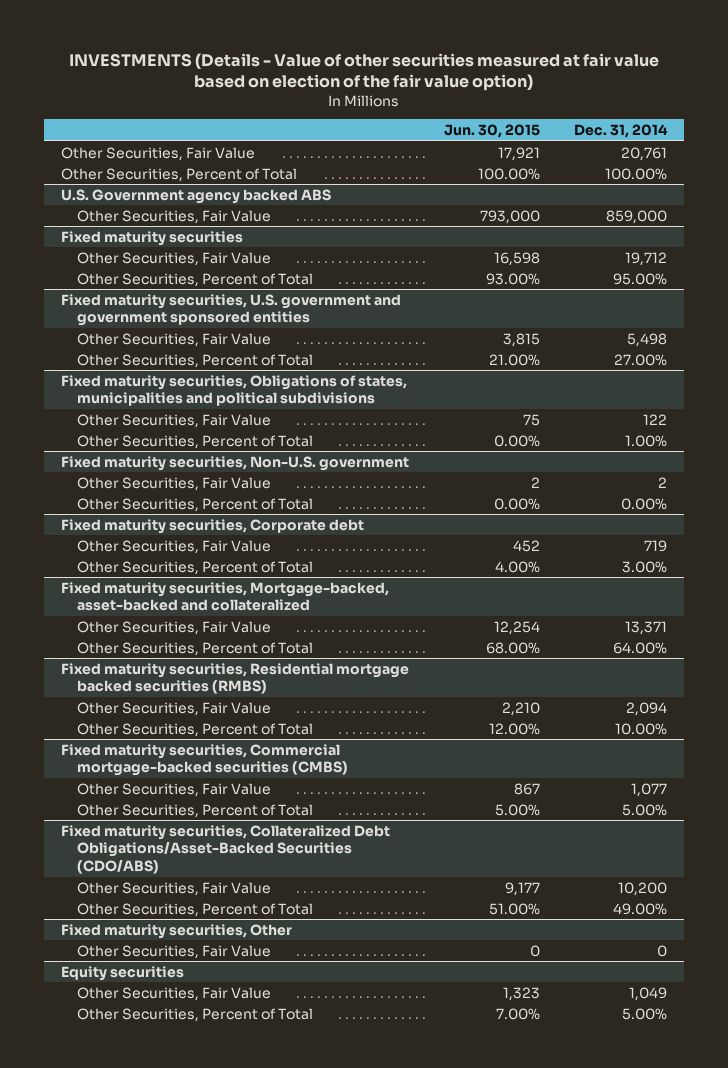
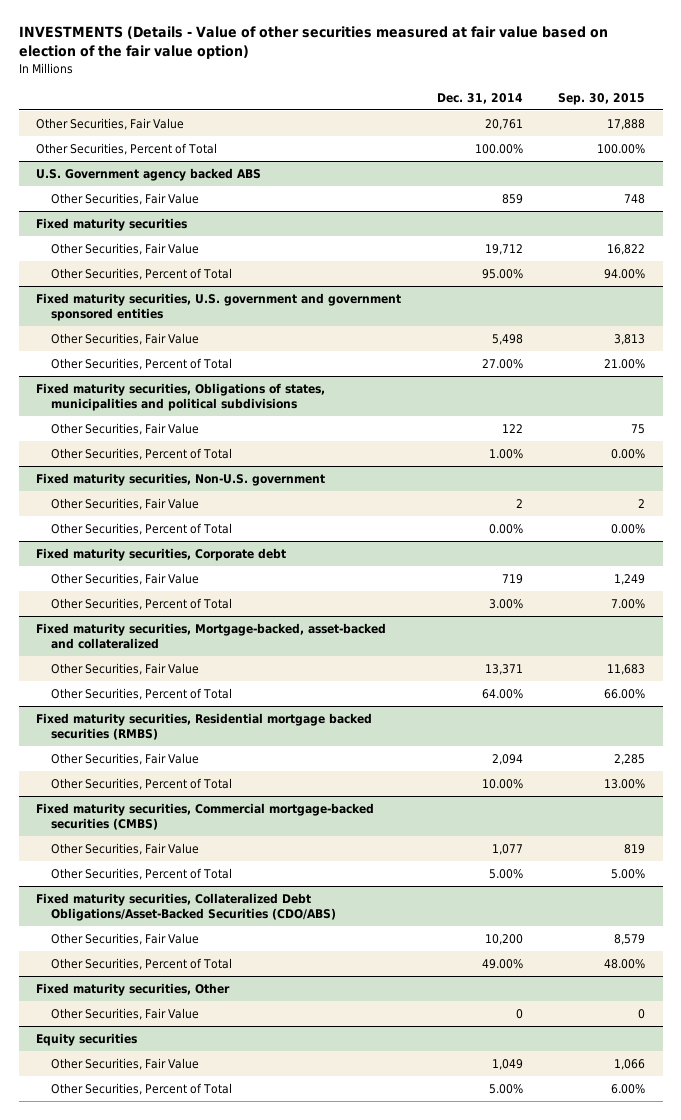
- | Jun. 30, 2015 | Dec. 31, 2014
+ | Dec. 31, 2014 | Sep. 30, 2015
@ U.S. Government agency backed ABS
- Other Securities, Fair Value | 793,000 | 859,000
+ Other Securities, Fair Value | 859 | 748

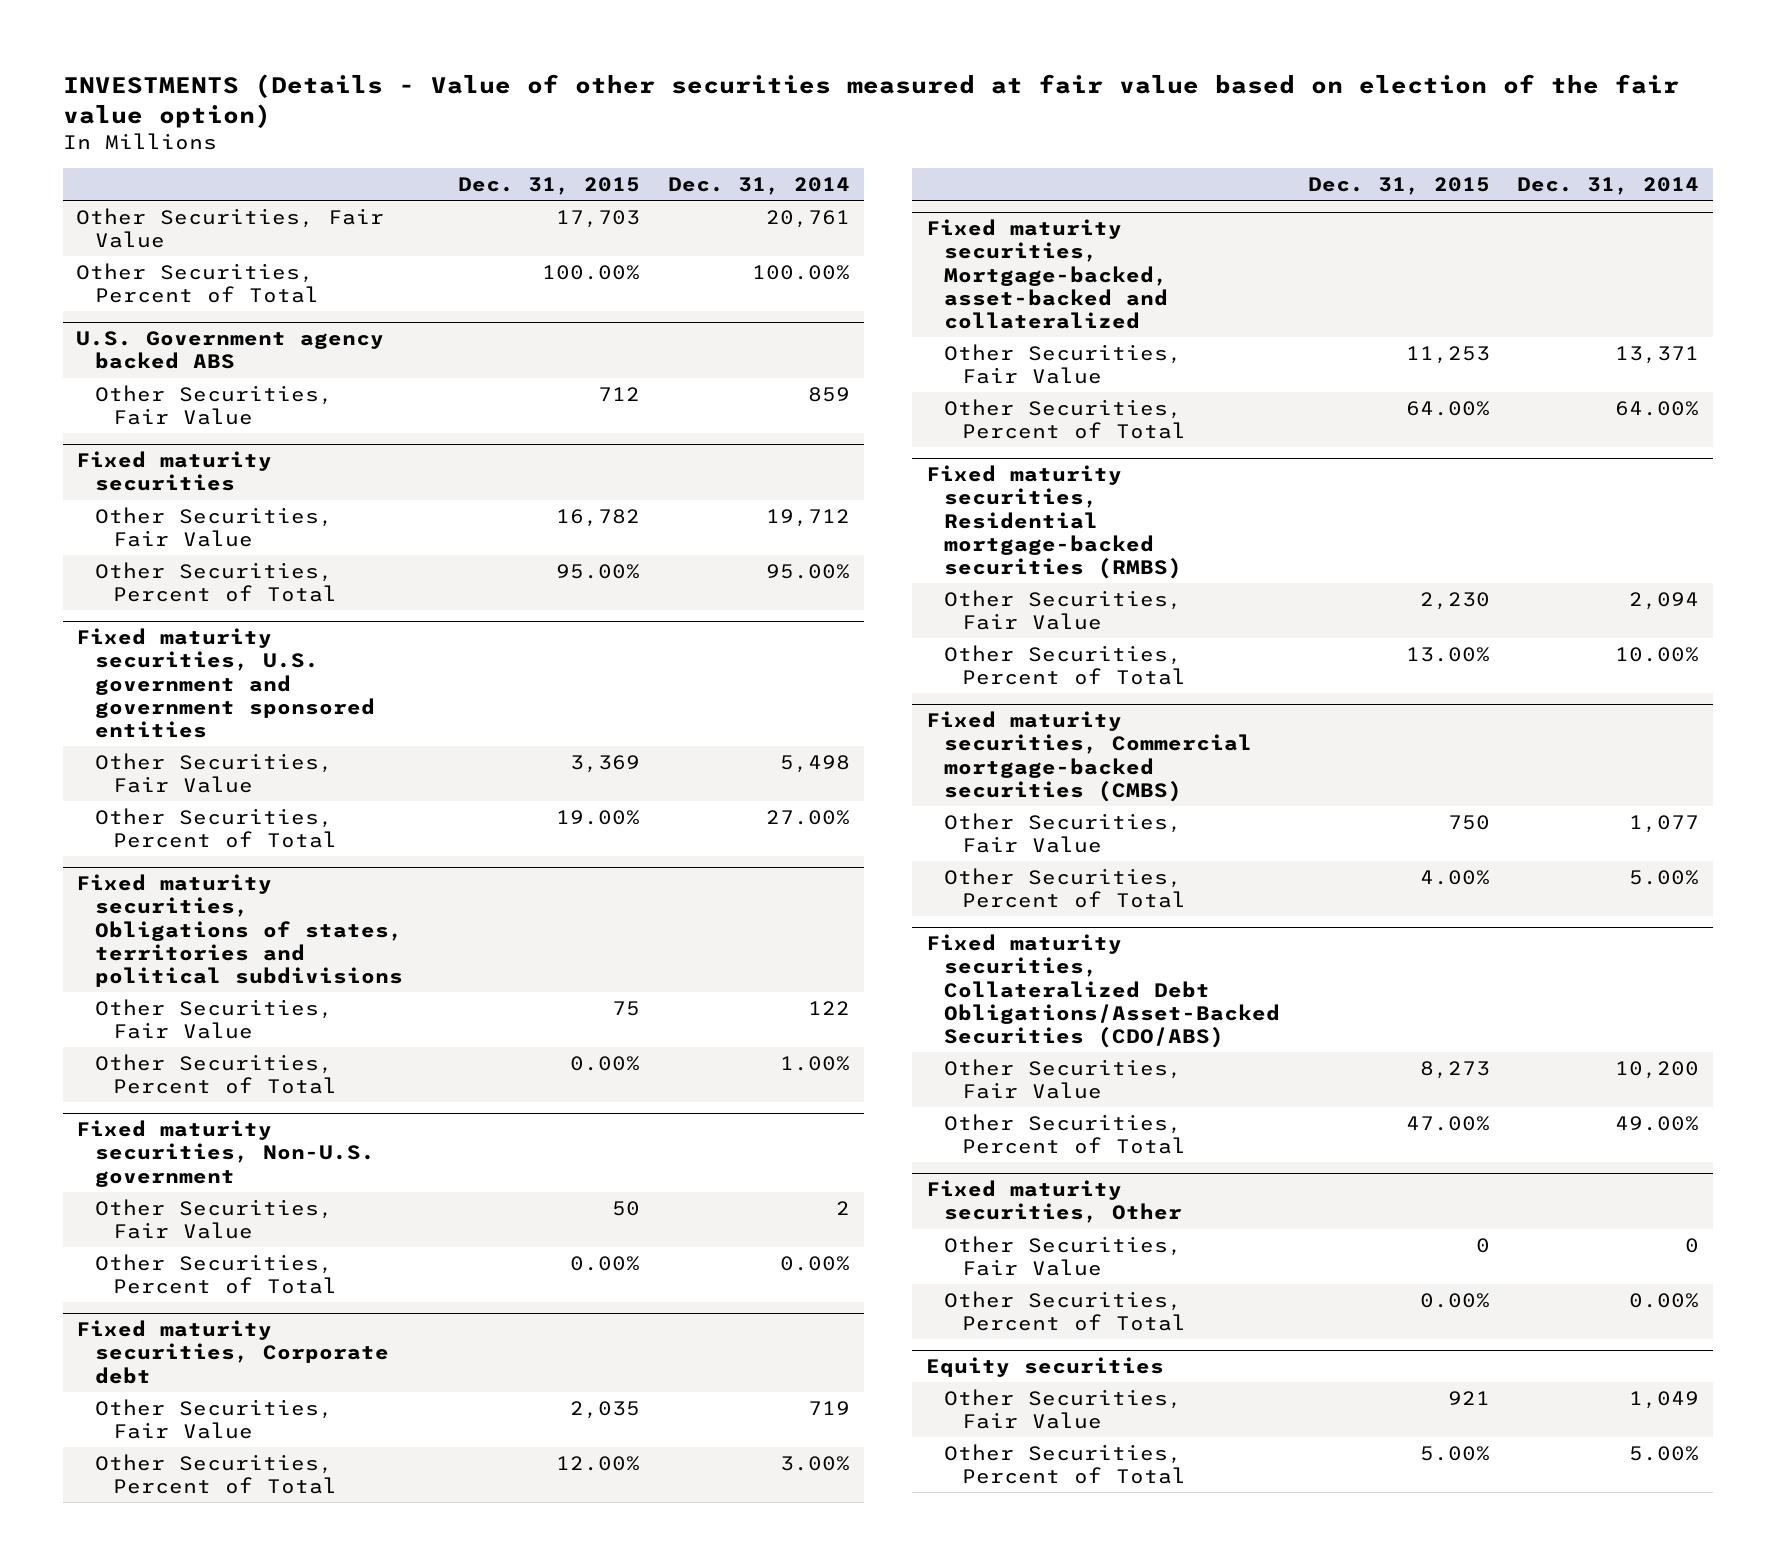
- | Dec. 31, 2014 | Sep. 30, 2015
+ | Dec. 31, 2015 | Dec. 31, 2014
- Fixed maturity securities, Obligations of states, municipalities and political subdivisions
+ Fixed maturity securities, Obligations of states, territories and political subdivisions
- Fixed maturity securities, Residential mortgage backed securities (RMBS)
+ Fixed maturity securities, Residential mortgage-backed securities (RMBS)
@ Fixed maturity securities, Other
+ Other Securities, Percent of Total | 0.00% | 0.00%

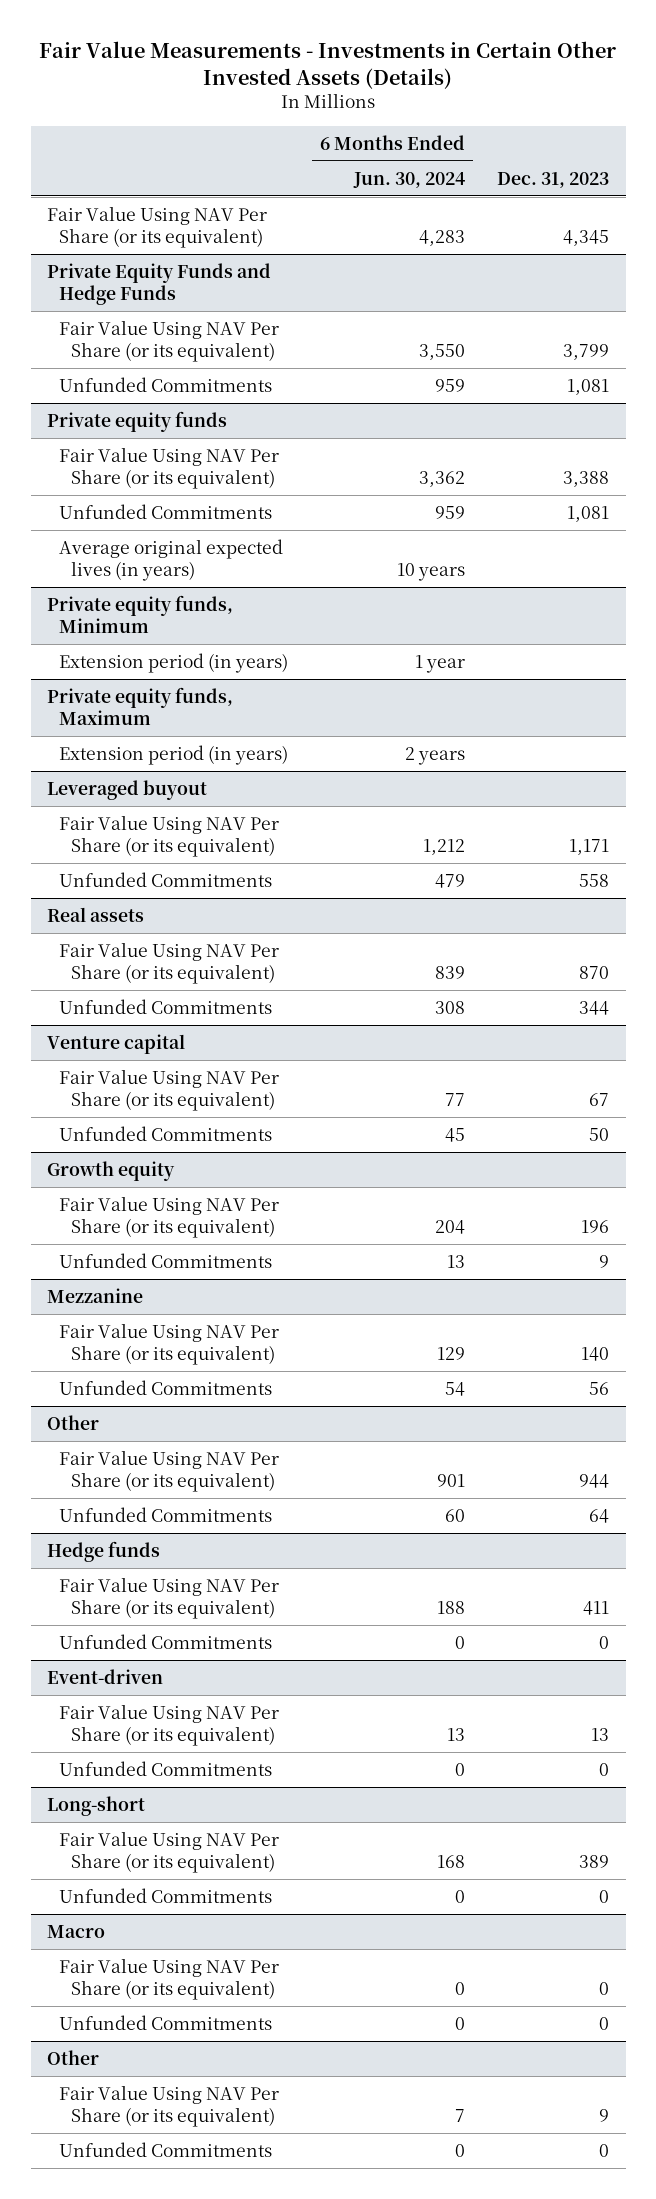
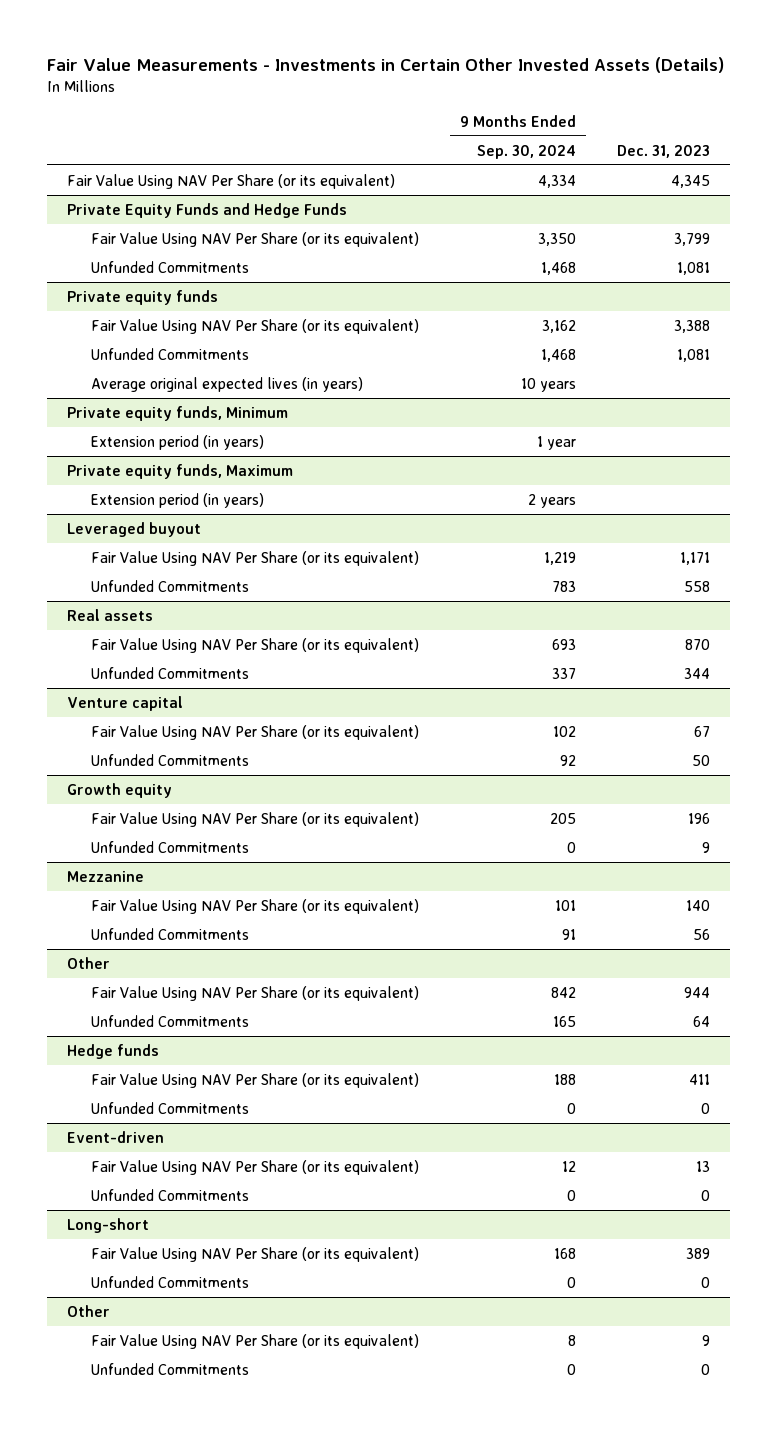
- | 6 Months Ended Jun. 30, 2024 | Dec. 31, 2023
+ | 9 Months Ended Sep. 30, 2024 | Dec. 31, 2023
- Macro
- Fair Value Using NAV Per Share (or its equivalent) | 0 | 0
- Unfunded Commitments | 0 | 0

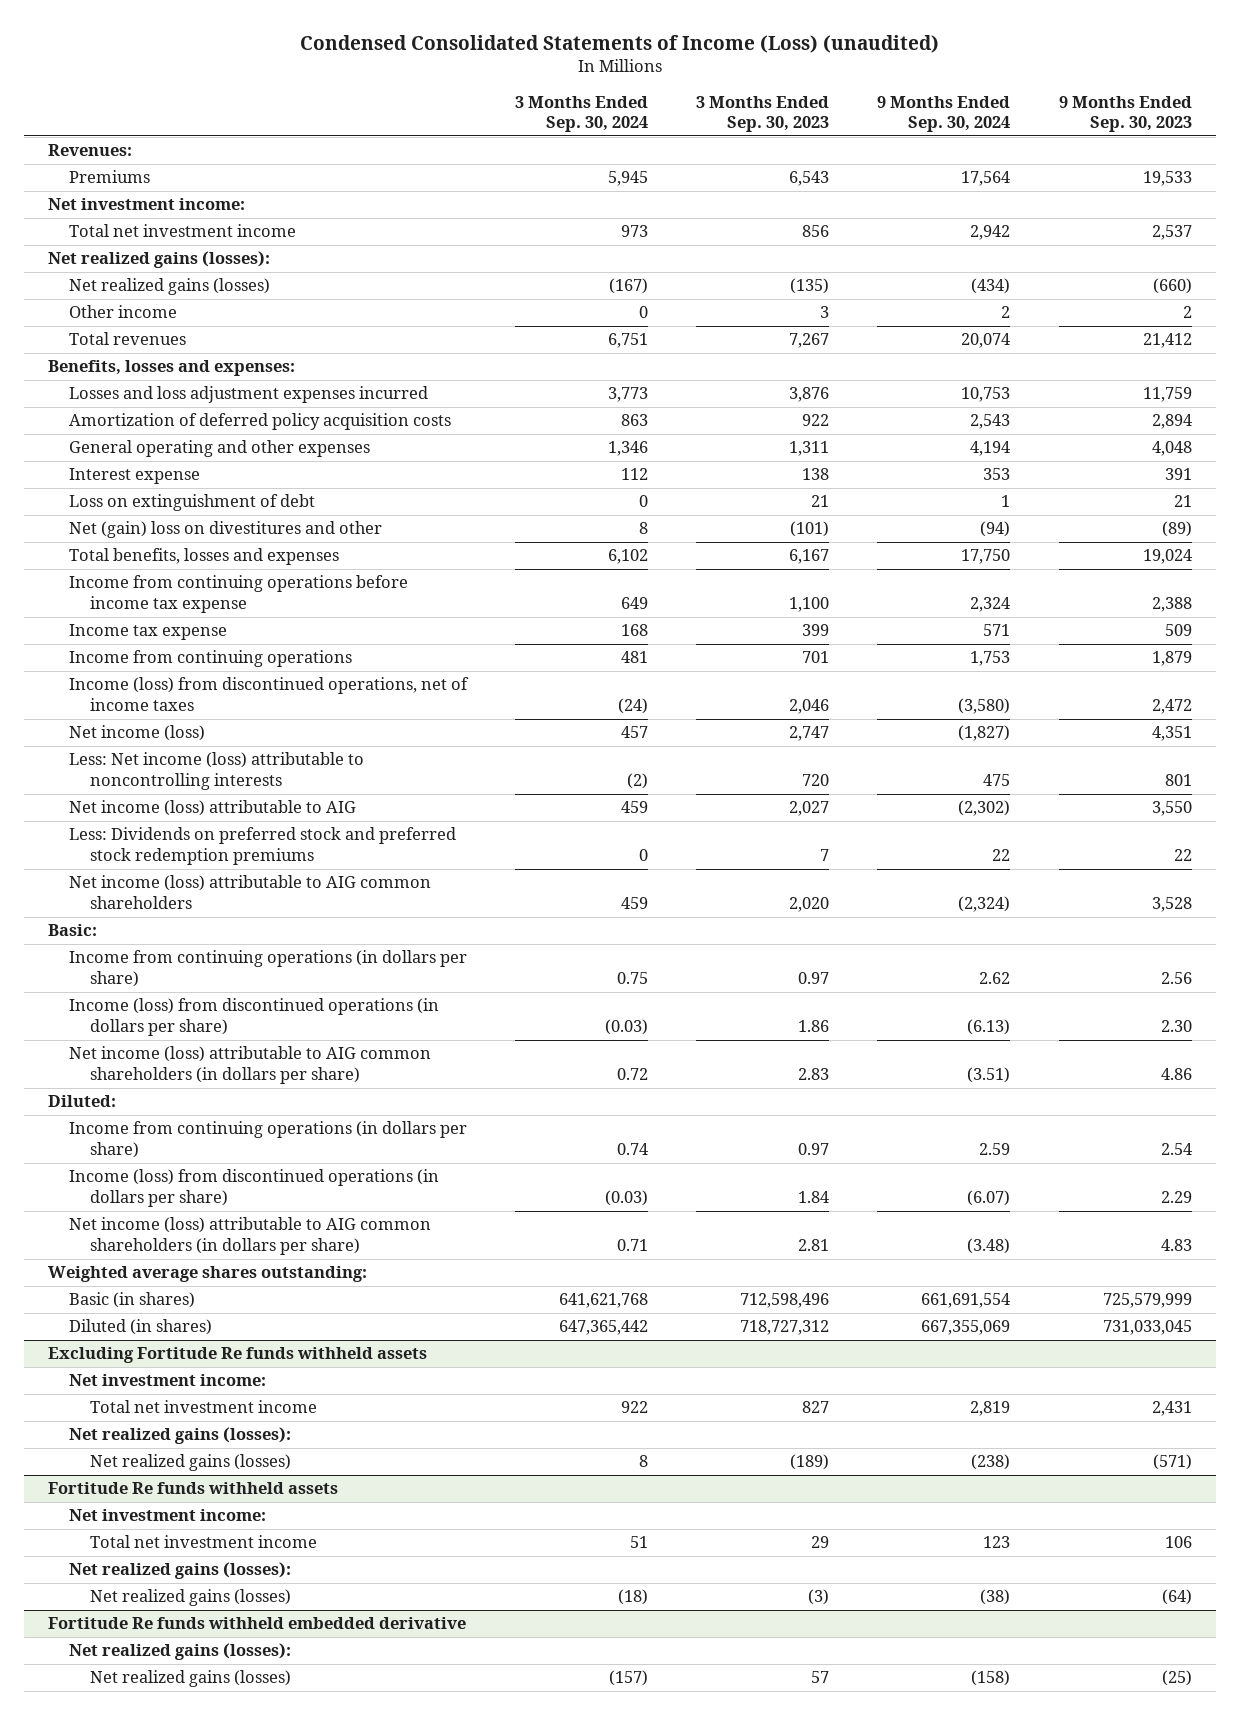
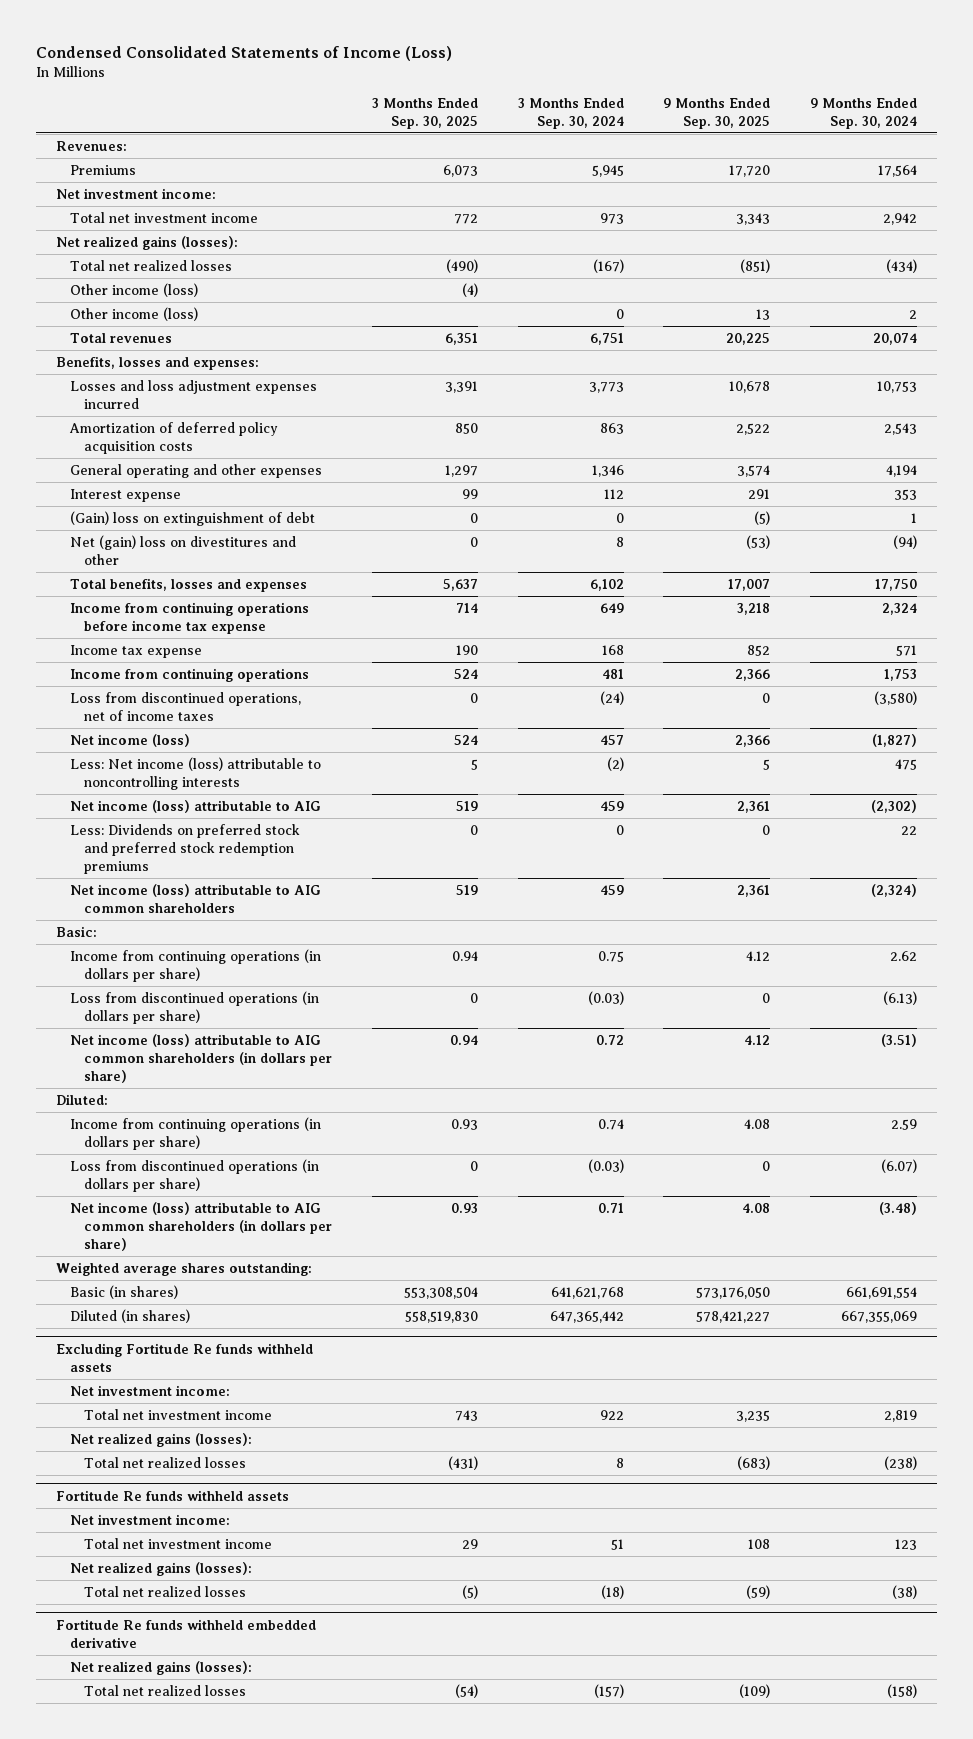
- Condensed Consolidated Statements of Income (Loss) (unaudited)
+ Condensed Consolidated Statements of Income (Loss)
- | 3 Months Ended Sep. 30, 2024 | 3 Months Ended Sep. 30, 2023 | 9 Months Ended Sep. 30, 2024 | 9 Months Ended Sep. 30, 2023
+ | 3 Months Ended Sep. 30, 2025 | 3 Months Ended Sep. 30, 2024 | 9 Months Ended Sep. 30, 2025 | 9 Months Ended Sep. 30, 2024
- Net realized gains (losses) | (167) | (135) | (434) | (660)
- Other income | 0 | 3 | 2 | 2
+ Total net realized losses | (490) | (167) | (851) | (434)
+ Other income (loss) | (4) | | |
+ Other income (loss) | | 0 | 13 | 2
- Loss on extinguishment of debt | 0 | 21 | 1 | 21
+ (Gain) loss on extinguishment of debt | 0 | 0 | (5) | 1
- Income (loss) from discontinued operations, net of income taxes | (24) | 2,046 | (3,580) | 2,472
+ Loss from discontinued operations, net of income taxes | 0 | (24) | 0 | (3,580)
- Income (loss) from discontinued operations (in dollars per share) | (0.03) | 1.86 | (6.13) | 2.30
+ Loss from discontinued operations (in dollars per share) | 0 | (0.03) | 0 | (6.13)
- Income (loss) from discontinued operations (in dollars per share) | (0.03) | 1.84 | (6.07) | 2.29
+ Loss from discontinued operations (in dollars per share) | 0 | (0.03) | 0 | (6.07)
@ Excluding Fortitude Re funds withheld assets
- Net realized gains (losses) | 8 | (189) | (238) | (571)
+ Total net realized losses | (431) | 8 | (683) | (238)
@ Fortitude Re funds withheld assets
- Net realized gains (losses) | (18) | (3) | (38) | (64)
+ Total net realized losses | (5) | (18) | (59) | (38)
@ Fortitude Re funds withheld embedded derivative
- Net realized gains (losses) | (157) | 57 | (158) | (25)
+ Total net realized losses | (54) | (157) | (109) | (158)

